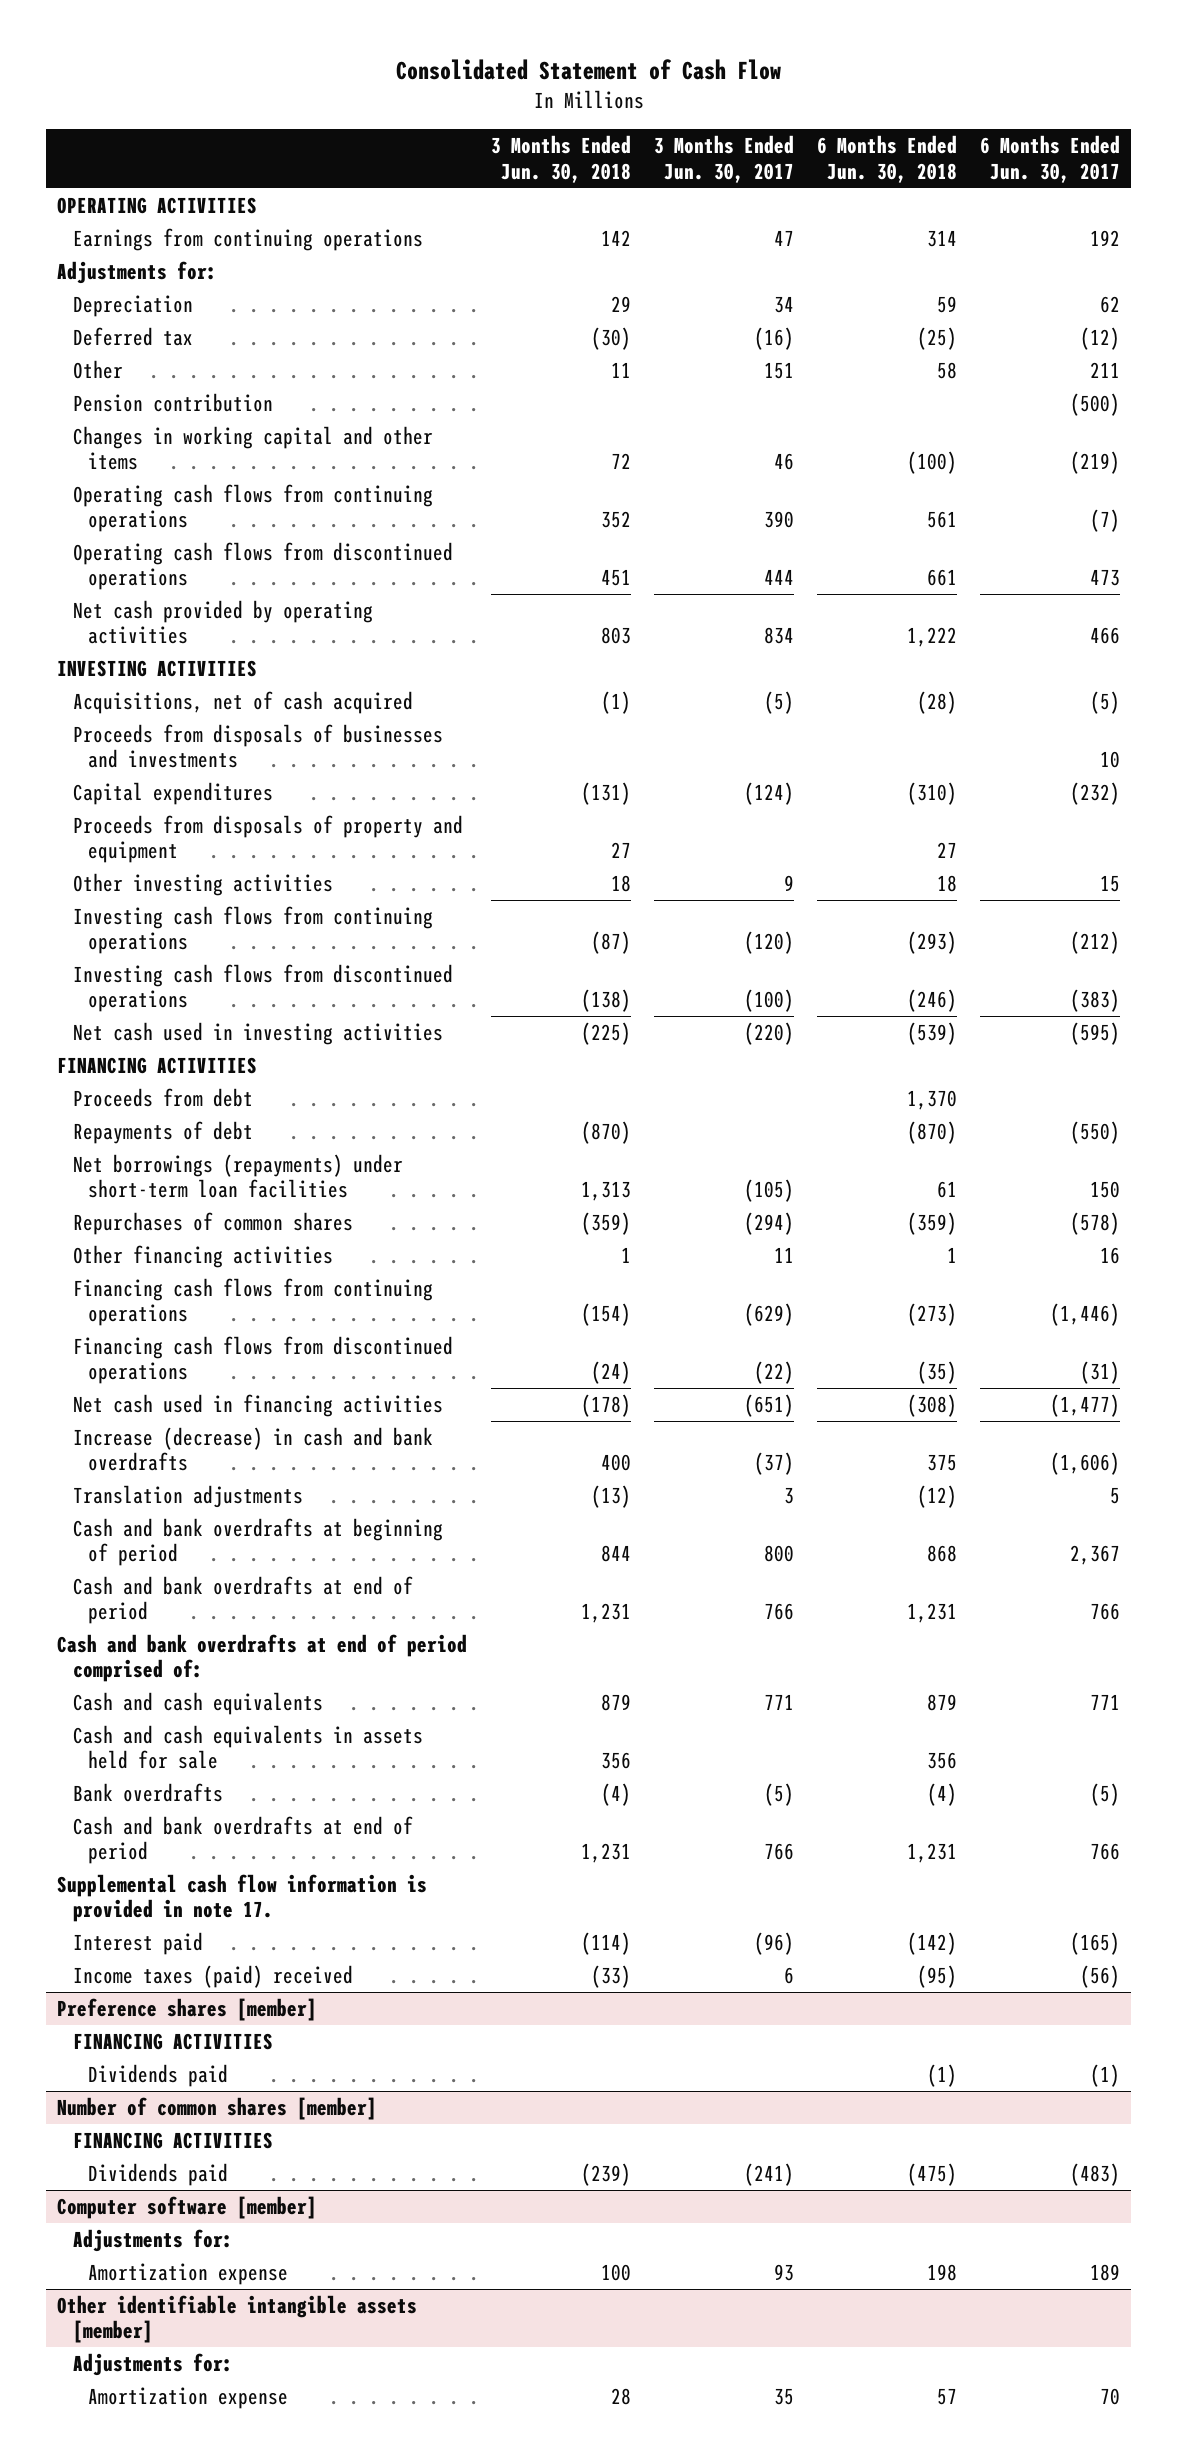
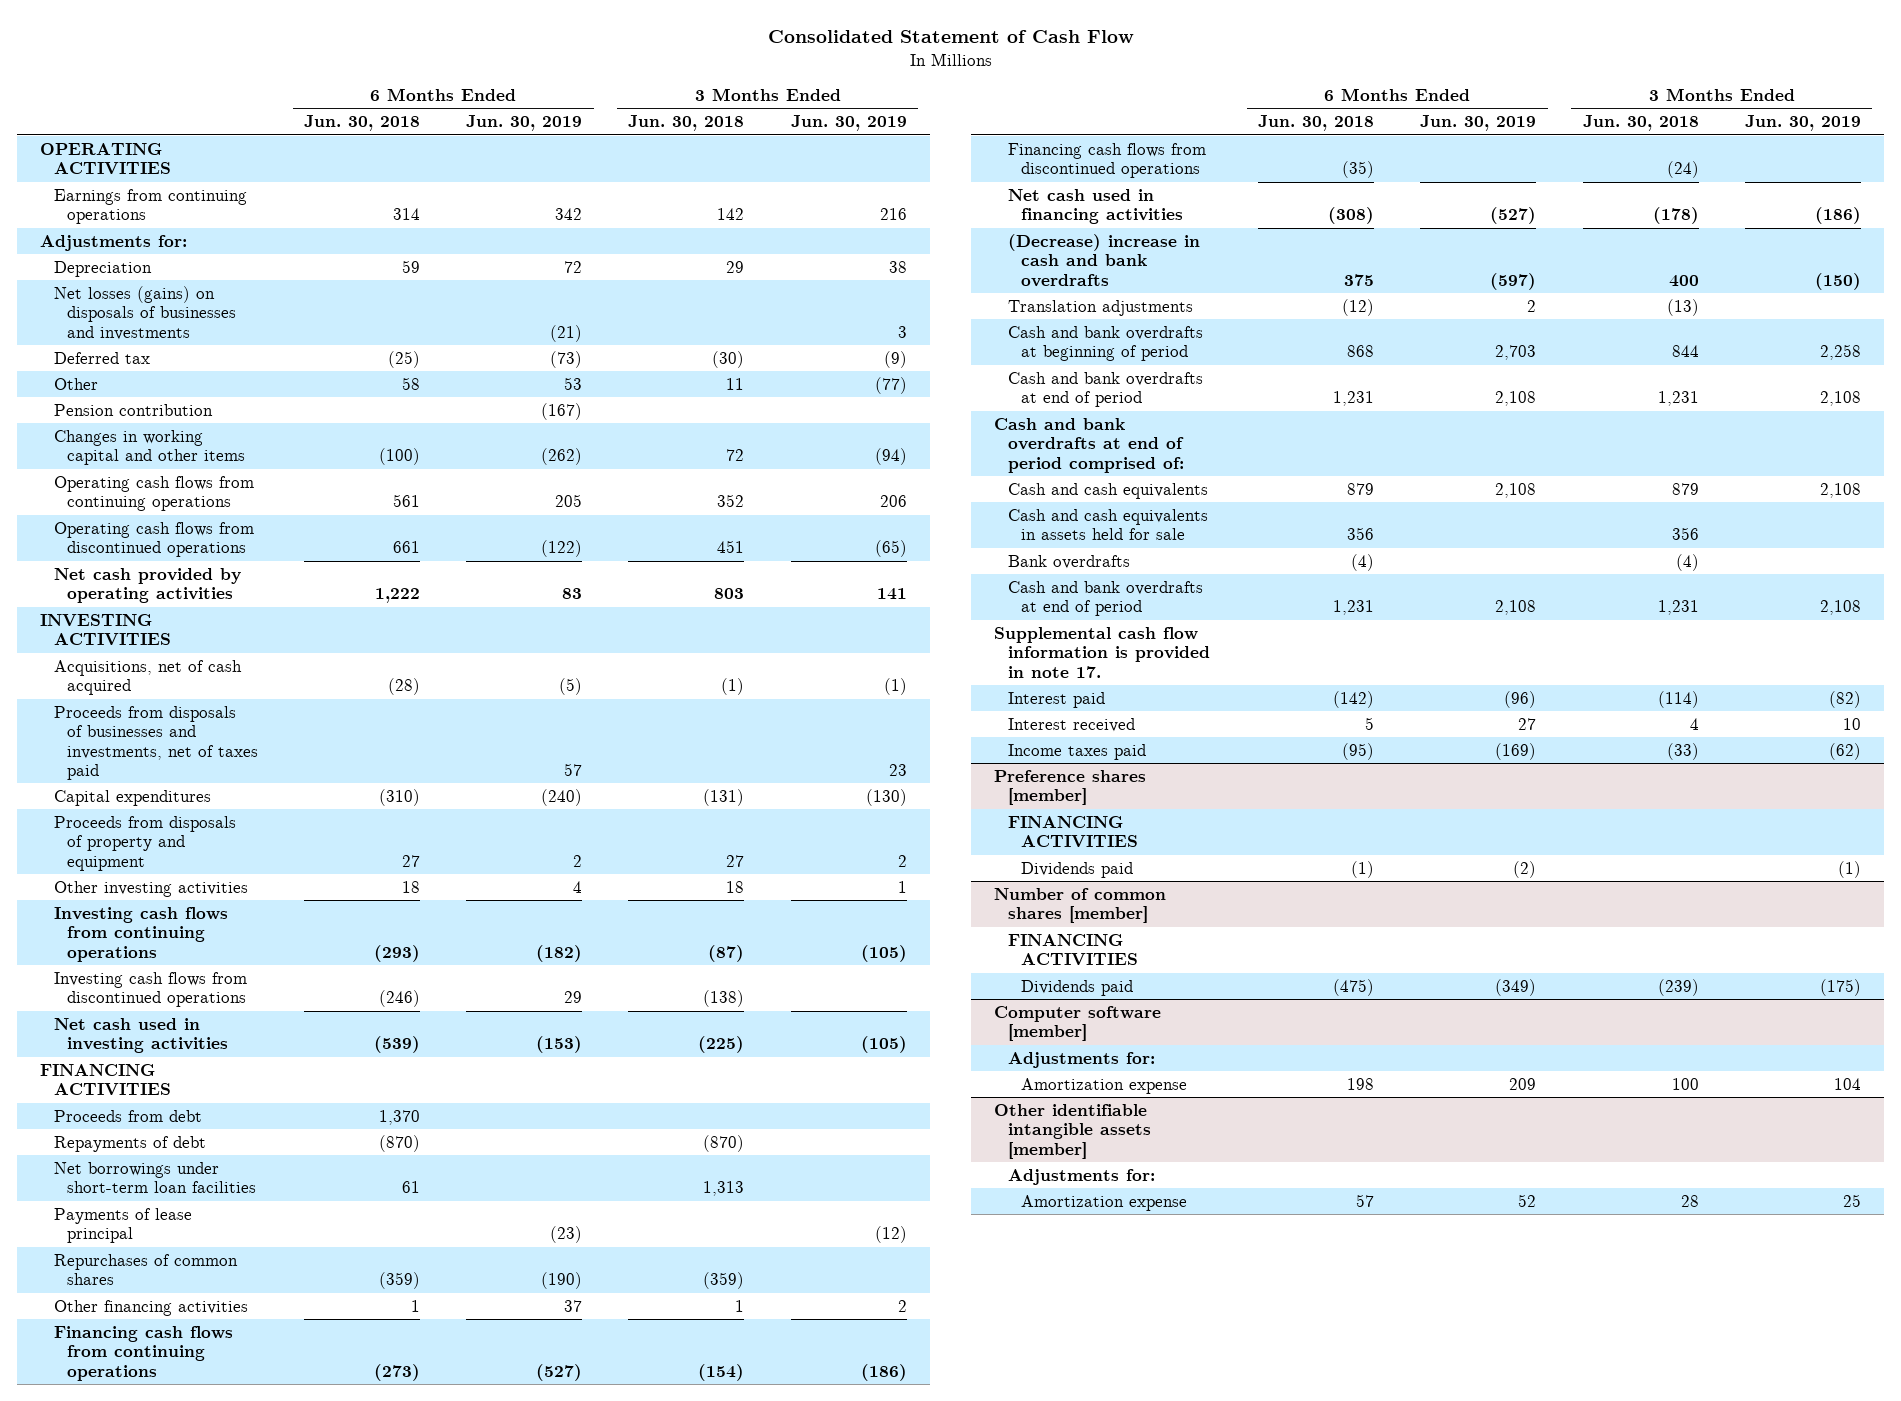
- | 3 Months Ended Jun. 30, 2018 | 3 Months Ended Jun. 30, 2017 | 6 Months Ended Jun. 30, 2018 | 6 Months Ended Jun. 30, 2017
+ | 6 Months Ended Jun. 30, 2018 | 6 Months Ended Jun. 30, 2019 | 3 Months Ended Jun. 30, 2018 | 3 Months Ended Jun. 30, 2019
+ Net losses (gains) on disposals of businesses and investments | | (21) | | 3
- Proceeds from disposals of businesses and investments | | | | 10
+ Proceeds from disposals of businesses and investments, net of taxes paid | | 57 | | 23
- Net borrowings (repayments) under short-term loan facilities | 1,313 | (105) | 61 | 150
+ Net borrowings under short-term loan facilities | 61 | | 1,313 |
+ Payments of lease principal | | (23) | | (12)
- Increase (decrease) in cash and bank overdrafts | 400 | (37) | 375 | (1,606)
+ (Decrease) increase in cash and bank overdrafts | 375 | (597) | 400 | (150)
- Income taxes (paid) received | (33) | 6 | (95) | (56)
+ Interest received | 5 | 27 | 4 | 10
+ Income taxes paid | (95) | (169) | (33) | (62)

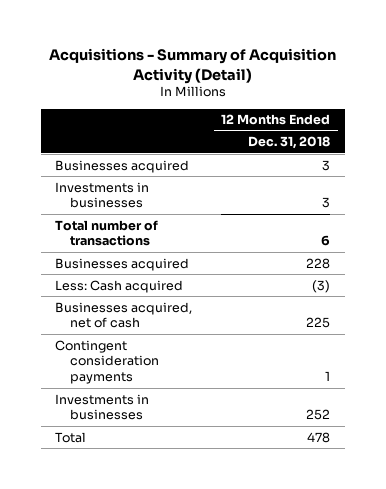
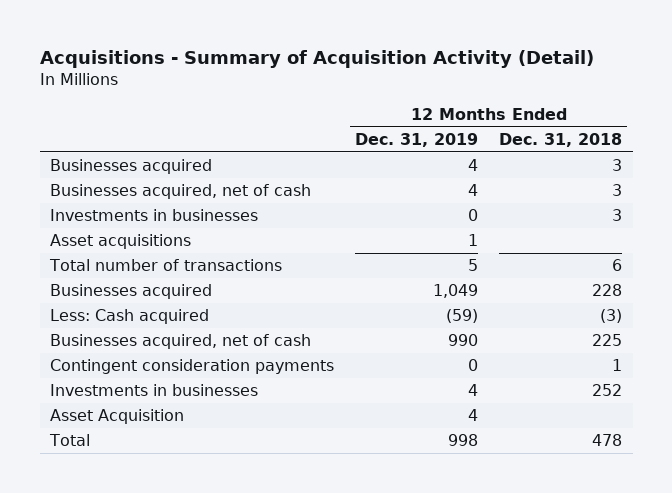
- | 12 Months Ended Dec. 31, 2018
+ | 12 Months Ended Dec. 31, 2019 | 12 Months Ended Dec. 31, 2018
+ Businesses acquired, net of cash | 4 | 3
+ Asset acquisitions | 1 |
+ Asset Acquisition | 4 |

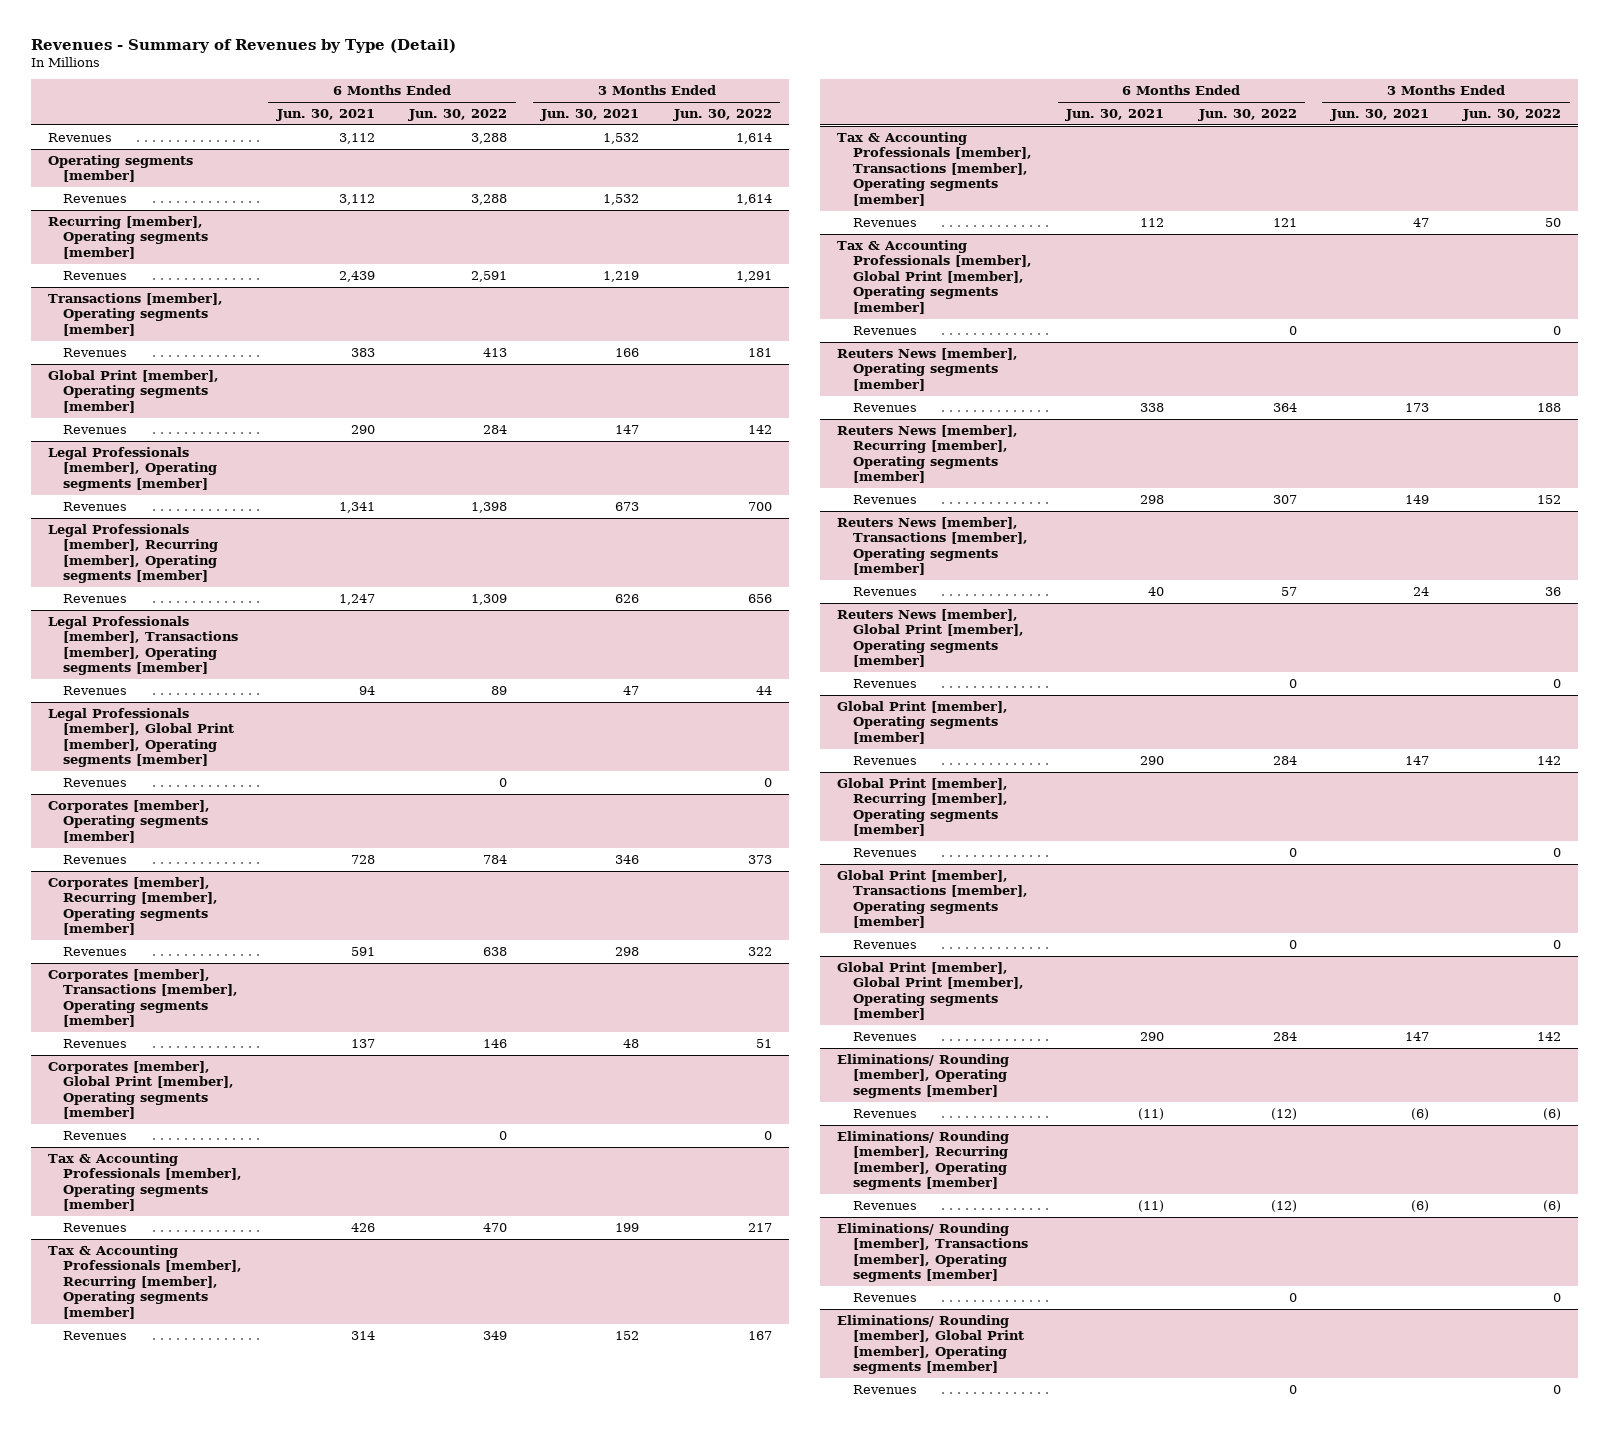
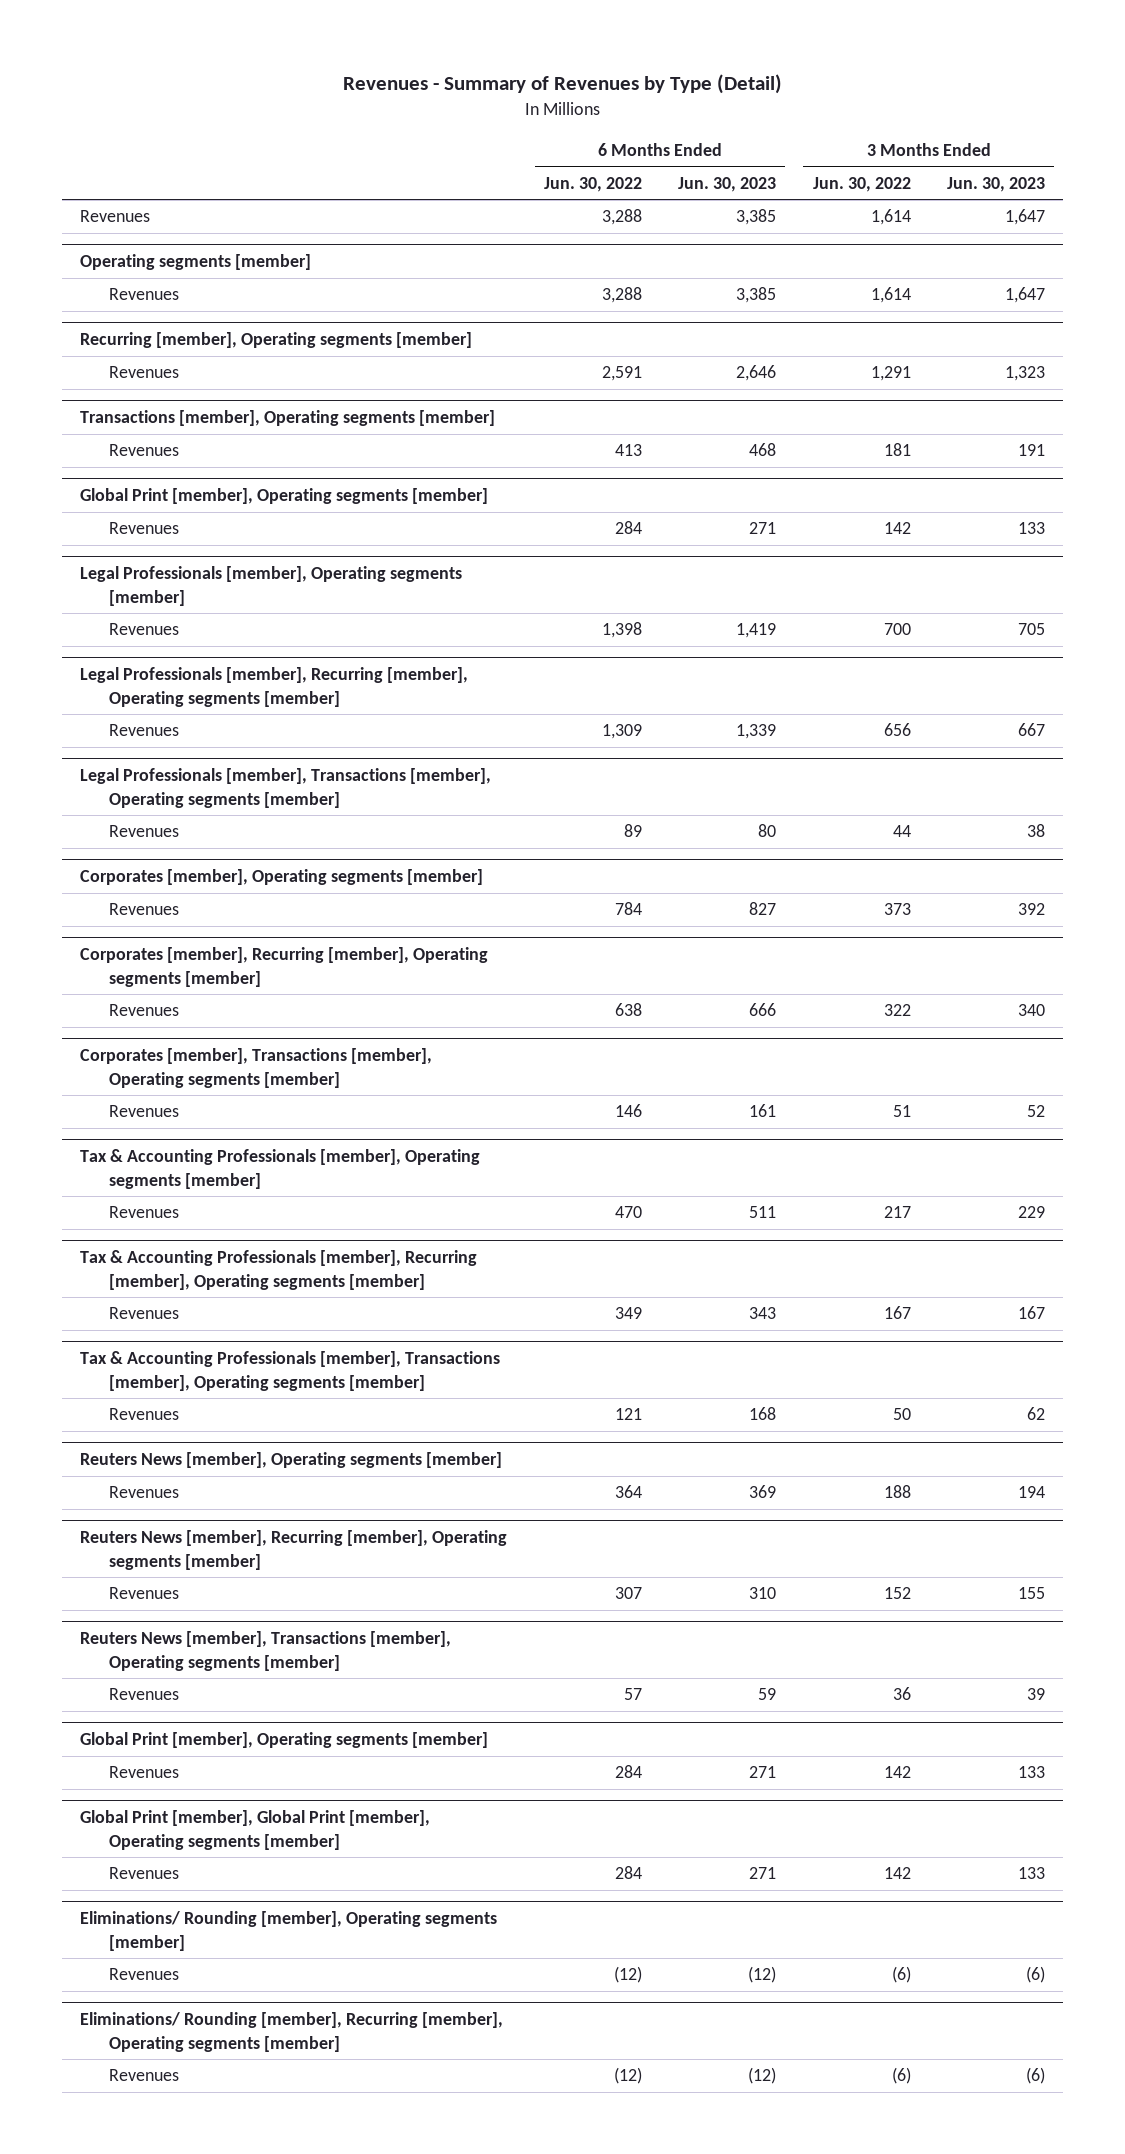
- | 6 Months Ended Jun. 30, 2021 | 6 Months Ended Jun. 30, 2022 | 3 Months Ended Jun. 30, 2021 | 3 Months Ended Jun. 30, 2022
+ | 6 Months Ended Jun. 30, 2022 | 6 Months Ended Jun. 30, 2023 | 3 Months Ended Jun. 30, 2022 | 3 Months Ended Jun. 30, 2023
- Legal Professionals [member], Global Print [member], Operating segments [member]
- Revenues | | 0 | | 0
- Corporates [member], Global Print [member], Operating segments [member]
- Revenues | | 0 | | 0
- Tax & Accounting Professionals [member], Global Print [member], Operating segments [member]
- Revenues | | 0 | | 0
- Reuters News [member], Global Print [member], Operating segments [member]
- Revenues | | 0 | | 0
- Global Print [member], Recurring [member], Operating segments [member]
- Revenues | | 0 | | 0
- Global Print [member], Transactions [member], Operating segments [member]
- Revenues | | 0 | | 0
- Eliminations/ Rounding [member], Transactions [member], Operating segments [member]
- Revenues | | 0 | | 0
- Eliminations/ Rounding [member], Global Print [member], Operating segments [member]
- Revenues | | 0 | | 0

